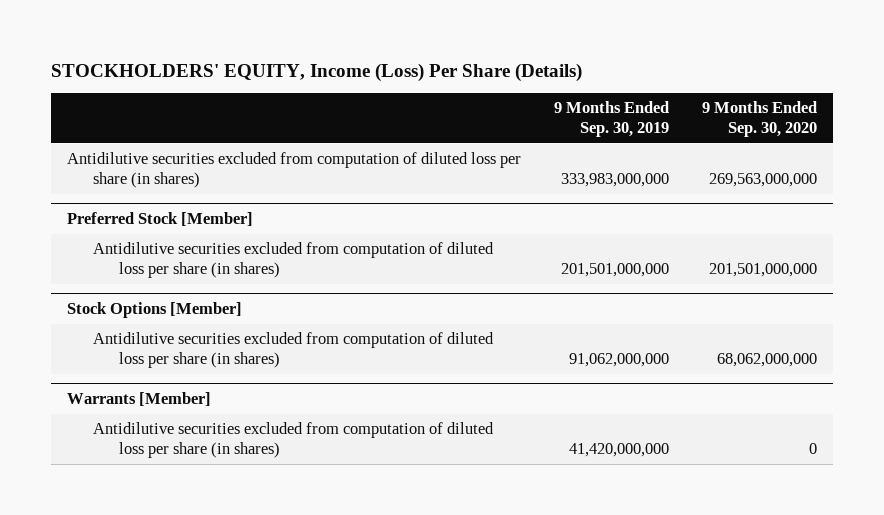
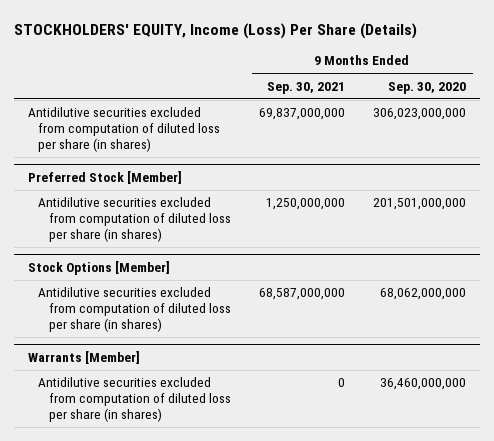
- | 9 Months Ended Sep. 30, 2019 | 9 Months Ended Sep. 30, 2020
+ | 9 Months Ended Sep. 30, 2021 | 9 Months Ended Sep. 30, 2020
- Antidilutive securities excluded from computation of diluted loss per share (in shares) | 333,983,000,000 | 269,563,000,000
+ Antidilutive securities excluded from computation of diluted loss per share (in shares) | 69,837,000,000 | 306,023,000,000
@ Warrants [Member]
- Antidilutive securities excluded from computation of diluted loss per share (in shares) | 41,420,000,000 | 0
+ Antidilutive securities excluded from computation of diluted loss per share (in shares) | 0 | 36,460,000,000

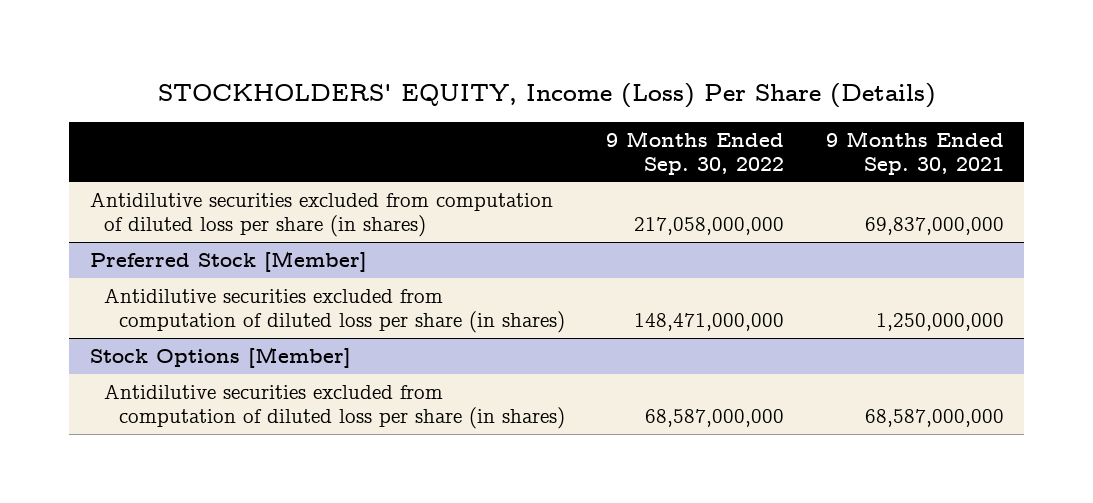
- | 9 Months Ended Sep. 30, 2021 | 9 Months Ended Sep. 30, 2020
+ | 9 Months Ended Sep. 30, 2022 | 9 Months Ended Sep. 30, 2021
- Warrants [Member]
- Antidilutive securities excluded from computation of diluted loss per share (in shares) | 0 | 36,460,000,000

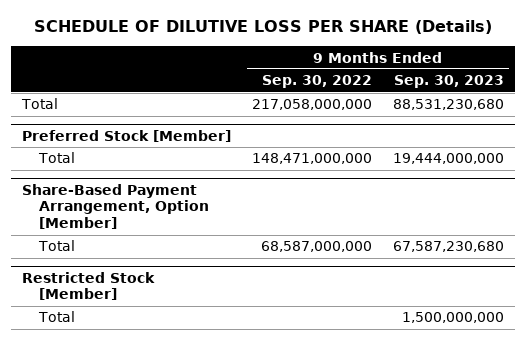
- STOCKHOLDERS' EQUITY, Income (Loss) Per Share (Details)
+ SCHEDULE OF DILUTIVE LOSS PER SHARE (Details)
- | 9 Months Ended Sep. 30, 2022 | 9 Months Ended Sep. 30, 2021
+ | 9 Months Ended Sep. 30, 2022 | 9 Months Ended Sep. 30, 2023
- Antidilutive securities excluded from computation of diluted loss per share (in shares) | 217,058,000,000 | 69,837,000,000
+ Total | 217,058,000,000 | 88,531,230,680
@ Preferred Stock [Member]
- Antidilutive securities excluded from computation of diluted loss per share (in shares) | 148,471,000,000 | 1,250,000,000
- Stock Options [Member]
- Antidilutive securities excluded from computation of diluted loss per share (in shares) | 68,587,000,000 | 68,587,000,000
@ Preferred Stock [Member]
+ Total | 148,471,000,000 | 19,444,000,000
+ Share-Based Payment Arrangement, Option [Member]
+ Total | 68,587,000,000 | 67,587,230,680
+ Restricted Stock [Member]
+ Total | | 1,500,000,000

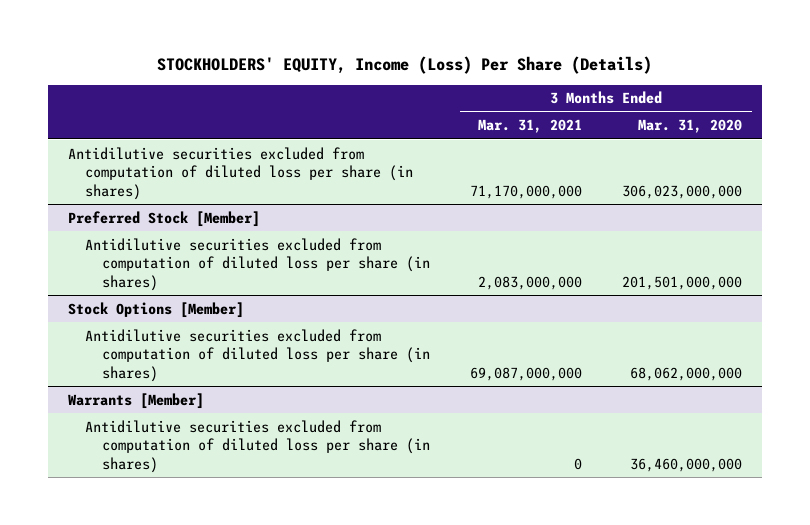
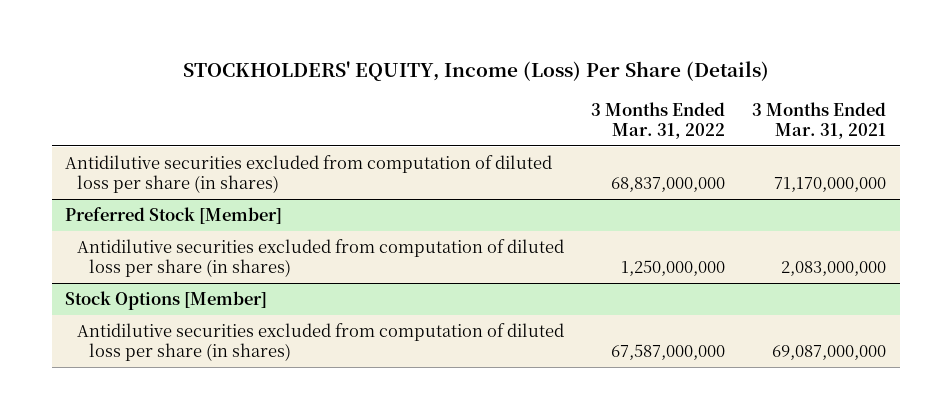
- | 3 Months Ended Mar. 31, 2021 | 3 Months Ended Mar. 31, 2020
+ | 3 Months Ended Mar. 31, 2022 | 3 Months Ended Mar. 31, 2021
- Warrants [Member]
- Antidilutive securities excluded from computation of diluted loss per share (in shares) | 0 | 36,460,000,000

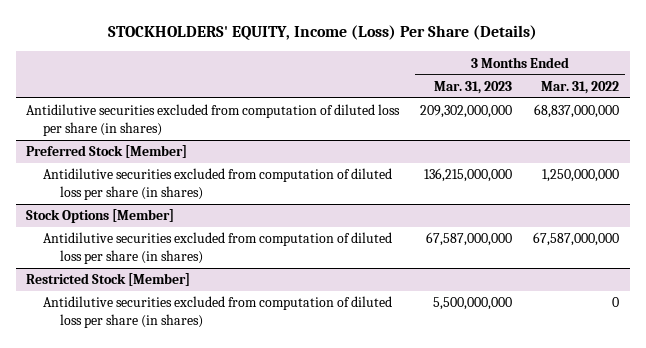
- | 3 Months Ended Mar. 31, 2022 | 3 Months Ended Mar. 31, 2021
+ | 3 Months Ended Mar. 31, 2023 | 3 Months Ended Mar. 31, 2022
+ Restricted Stock [Member]
+ Antidilutive securities excluded from computation of diluted loss per share (in shares) | 5,500,000,000 | 0

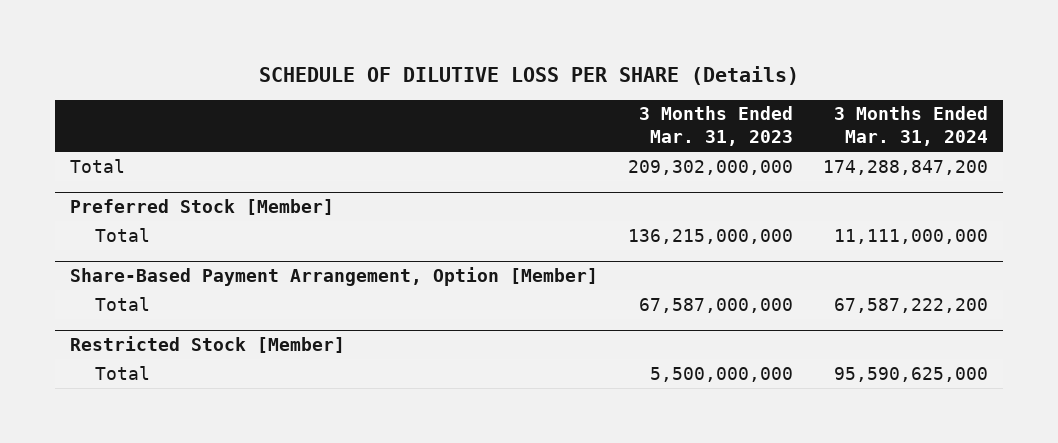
- STOCKHOLDERS' EQUITY, Income (Loss) Per Share (Details)
+ SCHEDULE OF DILUTIVE LOSS PER SHARE (Details)
- | 3 Months Ended Mar. 31, 2023 | 3 Months Ended Mar. 31, 2022
+ | 3 Months Ended Mar. 31, 2023 | 3 Months Ended Mar. 31, 2024
- Antidilutive securities excluded from computation of diluted loss per share (in shares) | 209,302,000,000 | 68,837,000,000
+ Total | 209,302,000,000 | 174,288,847,200
@ Preferred Stock [Member]
- Antidilutive securities excluded from computation of diluted loss per share (in shares) | 136,215,000,000 | 1,250,000,000
- Stock Options [Member]
- Antidilutive securities excluded from computation of diluted loss per share (in shares) | 67,587,000,000 | 67,587,000,000
@ Preferred Stock [Member]
+ Total | 136,215,000,000 | 11,111,000,000
+ Share-Based Payment Arrangement, Option [Member]
+ Total | 67,587,000,000 | 67,587,222,200
@ Restricted Stock [Member]
- Antidilutive securities excluded from computation of diluted loss per share (in shares) | 5,500,000,000 | 0
+ Total | 5,500,000,000 | 95,590,625,000

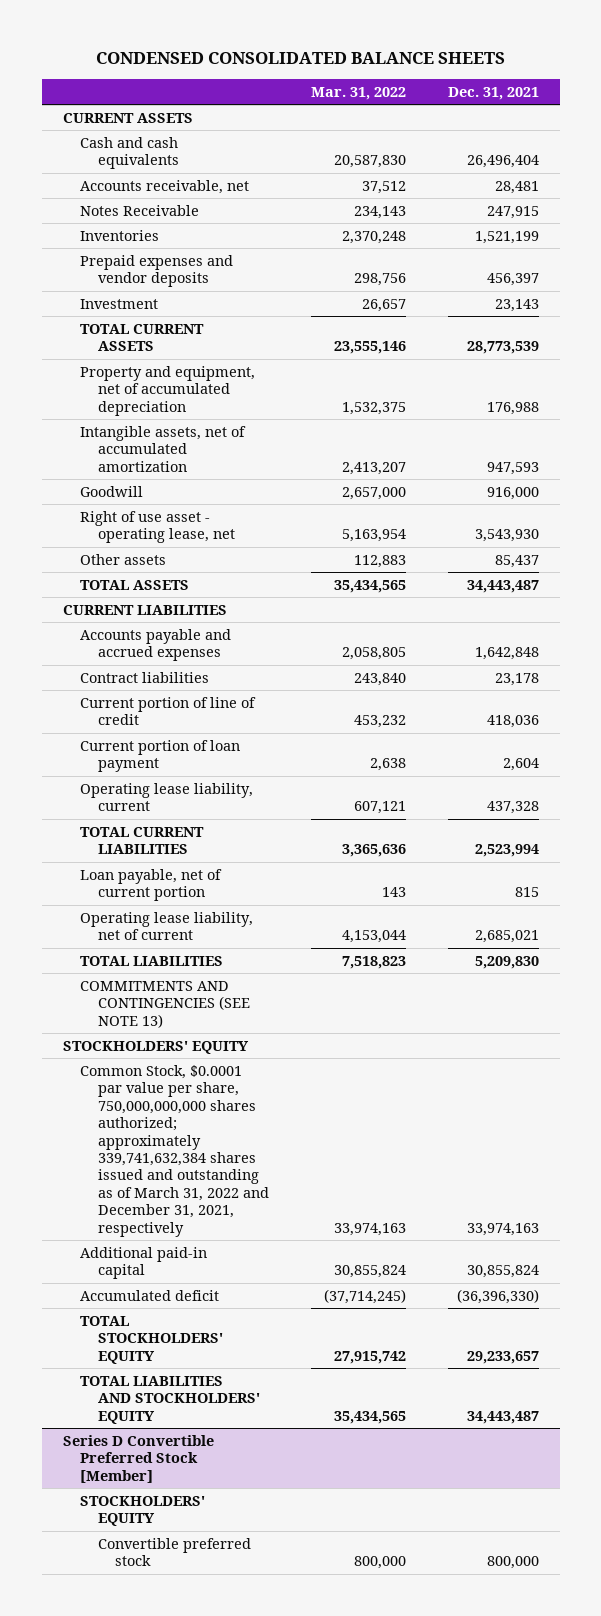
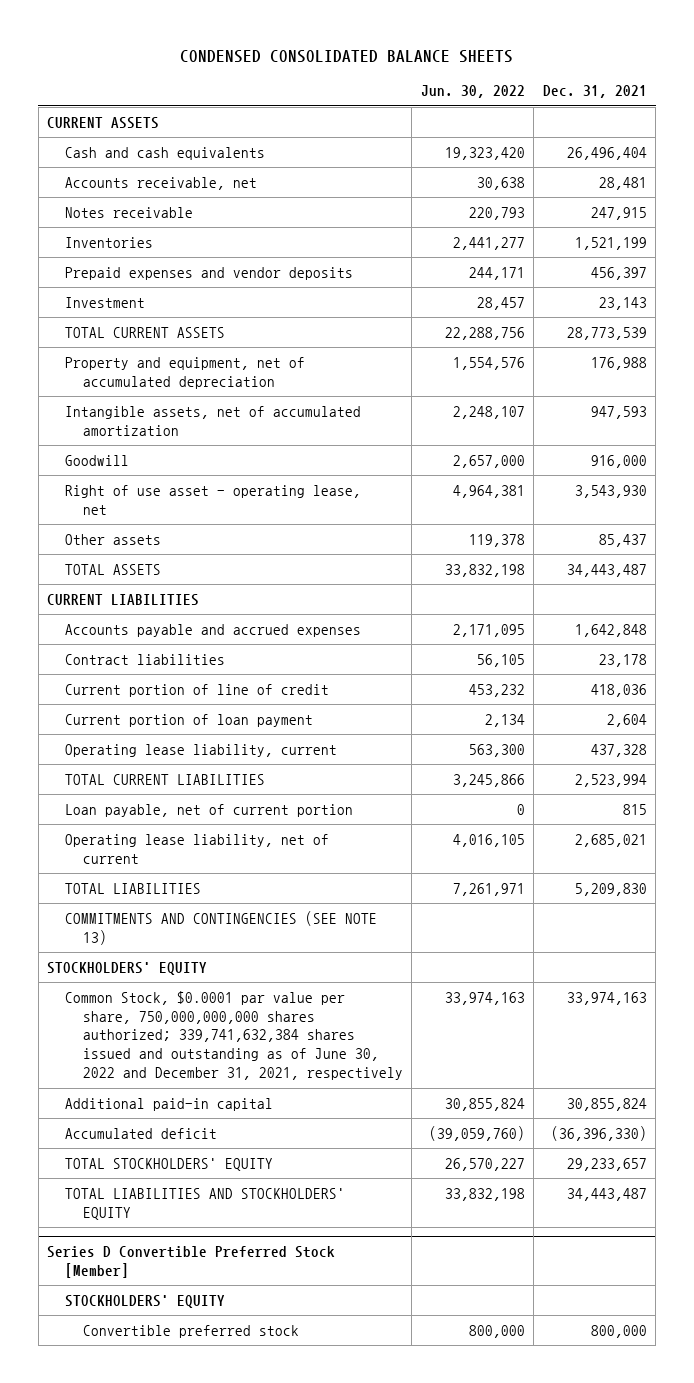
- | Mar. 31, 2022 | Dec. 31, 2021
+ | Jun. 30, 2022 | Dec. 31, 2021
- Notes Receivable | 234,143 | 247,915
+ Notes receivable | 220,793 | 247,915
- Common Stock, $0.0001 par value per share, 750,000,000,000 shares authorized; approximately 339,741,632,384 shares issued and outstanding as of March 31, 2022 and December 31, 2021, respectively | 33,974,163 | 33,974,163
+ Common Stock, $0.0001 par value per share, 750,000,000,000 shares authorized; 339,741,632,384 shares issued and outstanding as of June 30, 2022 and December 31, 2021, respectively | 33,974,163 | 33,974,163

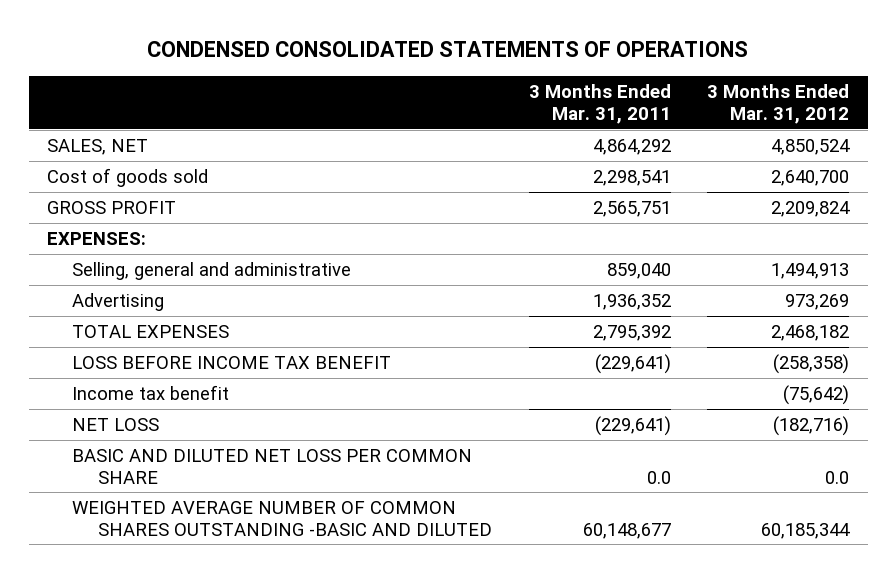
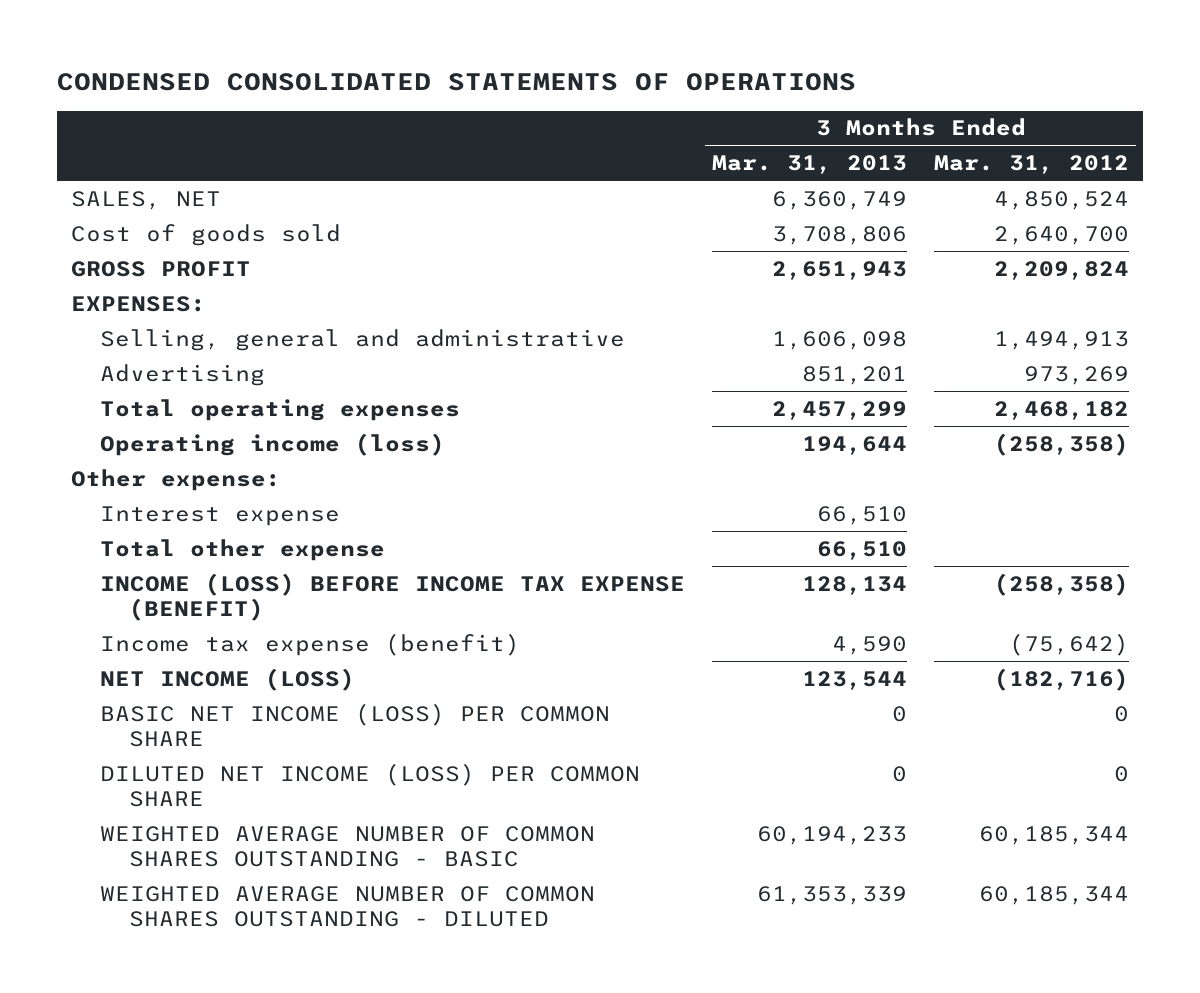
- | 3 Months Ended Mar. 31, 2011 | 3 Months Ended Mar. 31, 2012
+ | 3 Months Ended Mar. 31, 2013 | 3 Months Ended Mar. 31, 2012
- TOTAL EXPENSES | 2,795,392 | 2,468,182
- LOSS BEFORE INCOME TAX BENEFIT | (229,641) | (258,358)
- Income tax benefit | | (75,642)
- NET LOSS | (229,641) | (182,716)
- BASIC AND DILUTED NET LOSS PER COMMON SHARE | 0.0 | 0.0
- WEIGHTED AVERAGE NUMBER OF COMMON SHARES OUTSTANDING -BASIC AND DILUTED | 60,148,677 | 60,185,344
+ Total operating expenses | 2,457,299 | 2,468,182
+ Operating income (loss) | 194,644 | (258,358)
+ Other expense:
+ Interest expense | 66,510 |
+ Total other expense | 66,510 |
+ INCOME (LOSS) BEFORE INCOME TAX EXPENSE (BENEFIT) | 128,134 | (258,358)
+ Income tax expense (benefit) | 4,590 | (75,642)
+ NET INCOME (LOSS) | 123,544 | (182,716)
+ BASIC NET INCOME (LOSS) PER COMMON SHARE | 0 | 0
+ DILUTED NET INCOME (LOSS) PER COMMON SHARE | 0 | 0
+ WEIGHTED AVERAGE NUMBER OF COMMON SHARES OUTSTANDING - BASIC | 60,194,233 | 60,185,344
+ WEIGHTED AVERAGE NUMBER OF COMMON SHARES OUTSTANDING - DILUTED | 61,353,339 | 60,185,344

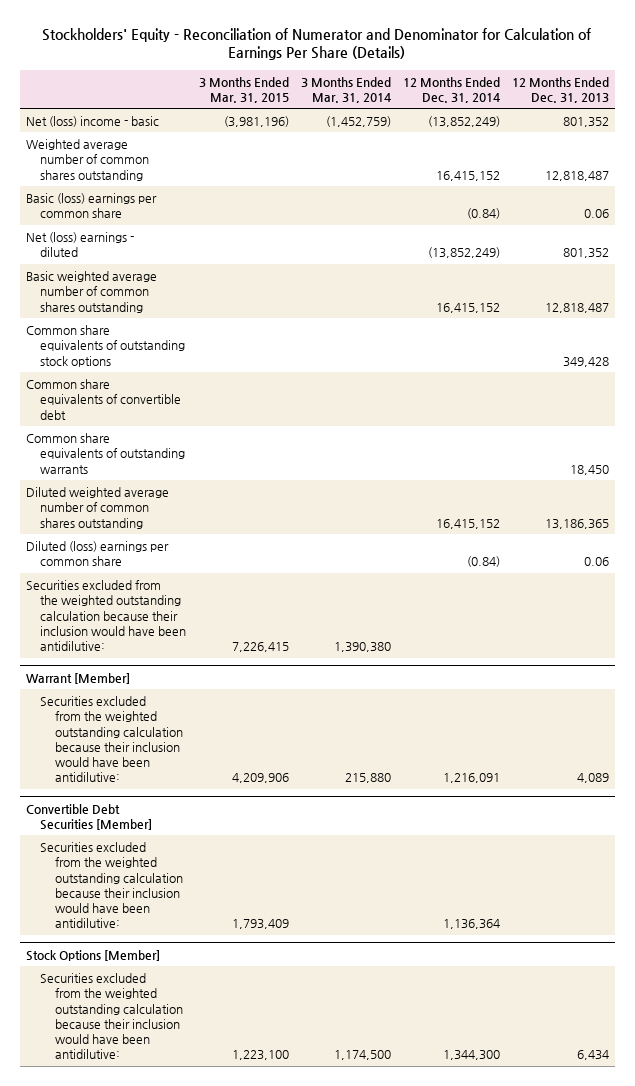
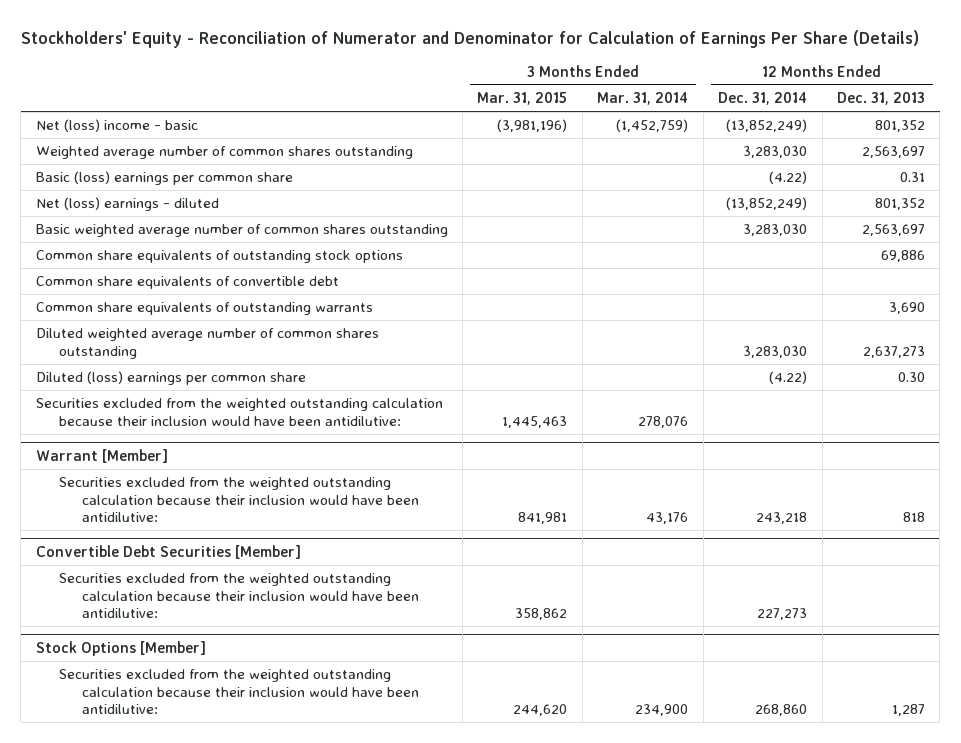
- Weighted average number of common shares outstanding | | | 16,415,152 | 12,818,487
- Basic (loss) earnings per common share | | | (0.84) | 0.06
+ Weighted average number of common shares outstanding | | | 3,283,030 | 2,563,697
+ Basic (loss) earnings per common share | | | (4.22) | 0.31
- Basic weighted average number of common shares outstanding | | | 16,415,152 | 12,818,487
- Common share equivalents of outstanding stock options | | | | 349,428
+ Basic weighted average number of common shares outstanding | | | 3,283,030 | 2,563,697
+ Common share equivalents of outstanding stock options | | | | 69,886
- Common share equivalents of outstanding warrants | | | | 18,450
- Diluted weighted average number of common shares outstanding | | | 16,415,152 | 13,186,365
- Diluted (loss) earnings per common share | | | (0.84) | 0.06
- Securities excluded from the weighted outstanding calculation because their inclusion would have been antidilutive: | 7,226,415 | 1,390,380 | |
+ Common share equivalents of outstanding warrants | | | | 3,690
+ Diluted weighted average number of common shares outstanding | | | 3,283,030 | 2,637,273
+ Diluted (loss) earnings per common share | | | (4.22) | 0.30
+ Securities excluded from the weighted outstanding calculation because their inclusion would have been antidilutive: | 1,445,463 | 278,076 | |
@ Warrant [Member]
- Securities excluded from the weighted outstanding calculation because their inclusion would have been antidilutive: | 4,209,906 | 215,880 | 1,216,091 | 4,089
+ Securities excluded from the weighted outstanding calculation because their inclusion would have been antidilutive: | 841,981 | 43,176 | 243,218 | 818
@ Convertible Debt Securities [Member]
- Securities excluded from the weighted outstanding calculation because their inclusion would have been antidilutive: | 1,793,409 | | 1,136,364 |
+ Securities excluded from the weighted outstanding calculation because their inclusion would have been antidilutive: | 358,862 | | 227,273 |
@ Stock Options [Member]
- Securities excluded from the weighted outstanding calculation because their inclusion would have been antidilutive: | 1,223,100 | 1,174,500 | 1,344,300 | 6,434
+ Securities excluded from the weighted outstanding calculation because their inclusion would have been antidilutive: | 244,620 | 234,900 | 268,860 | 1,287

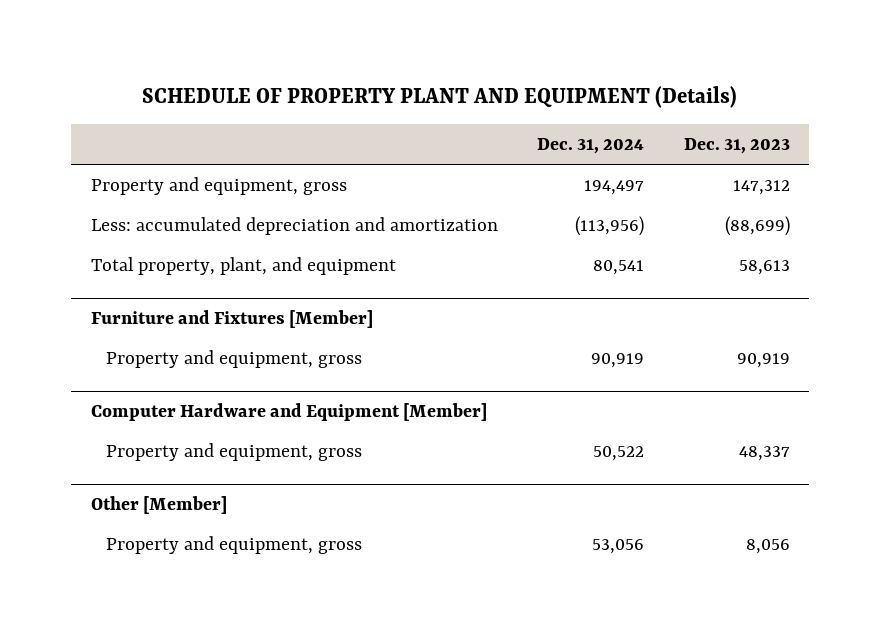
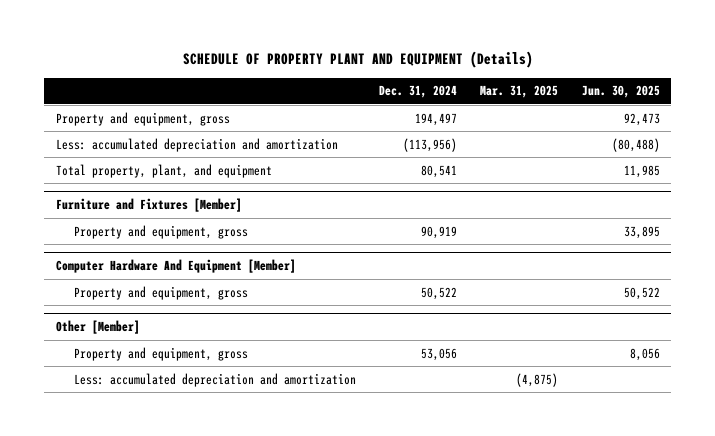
- | Dec. 31, 2024 | Dec. 31, 2023
+ | Dec. 31, 2024 | Mar. 31, 2025 | Jun. 30, 2025
- Computer Hardware and Equipment [Member]
+ Computer Hardware And Equipment [Member]
@ Other [Member]
+ Less: accumulated depreciation and amortization | | (4,875) |

